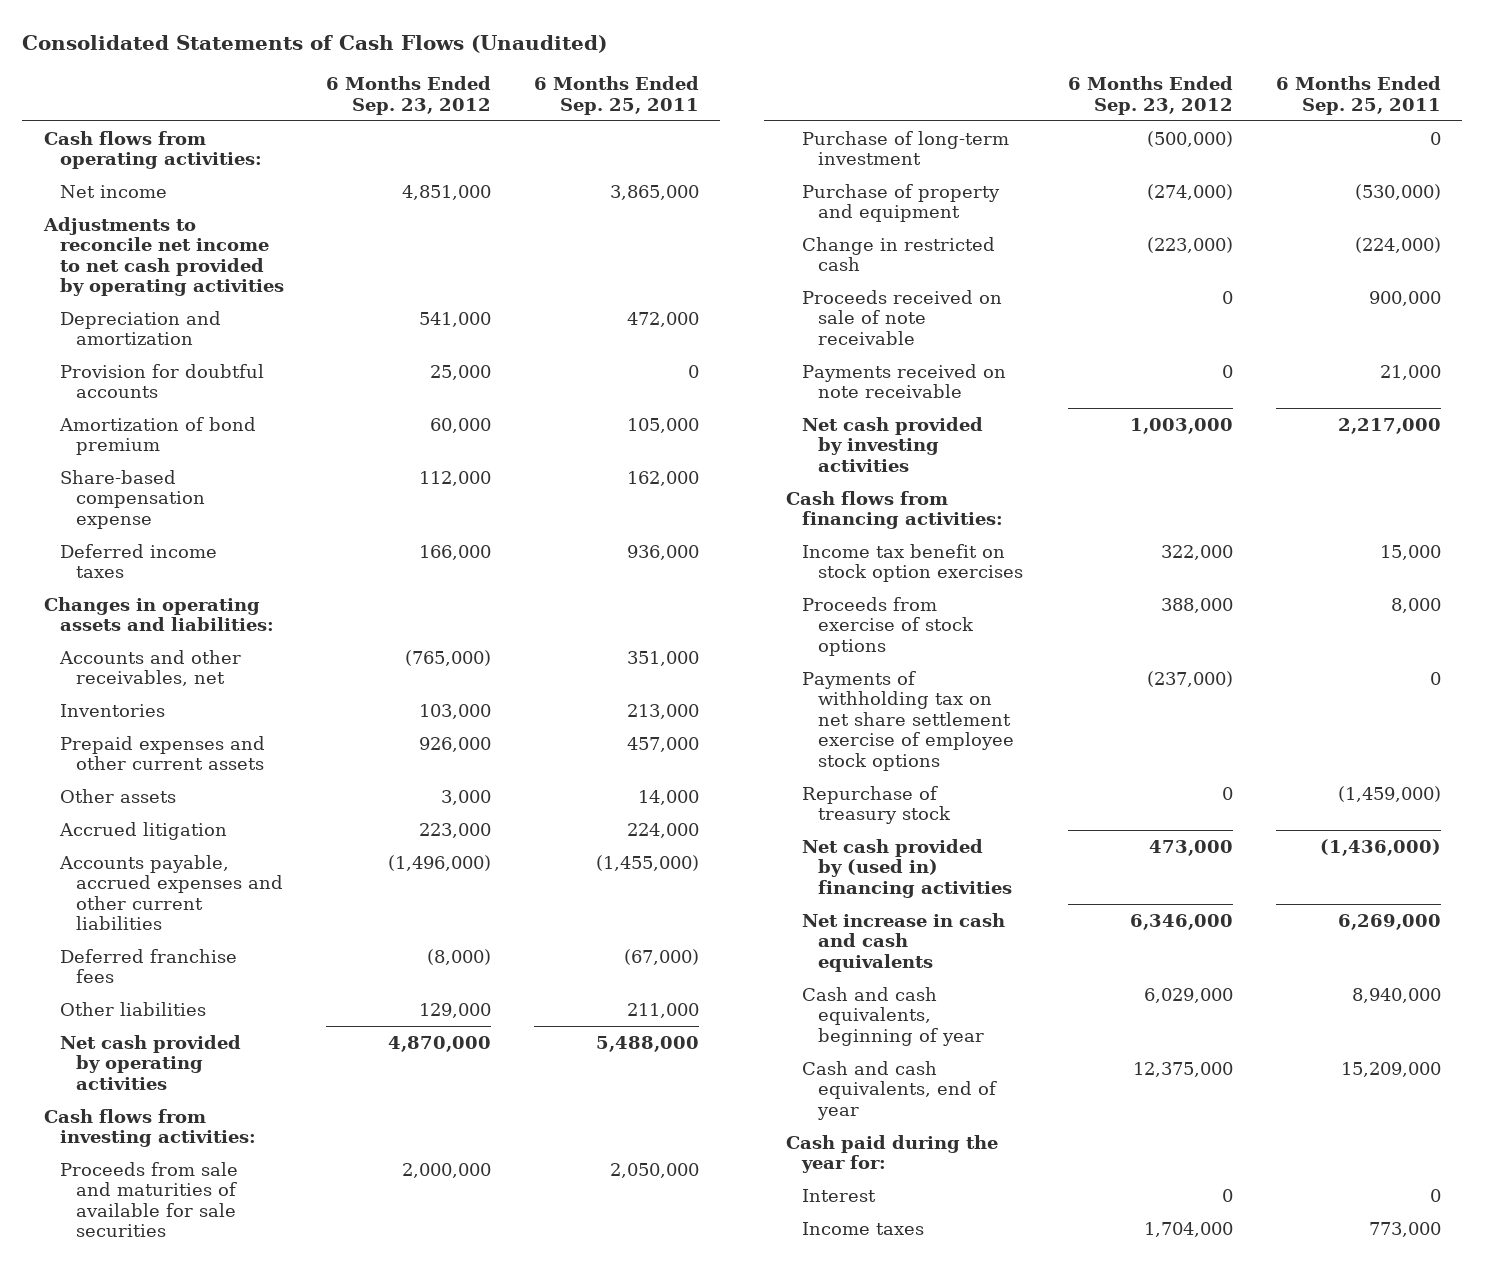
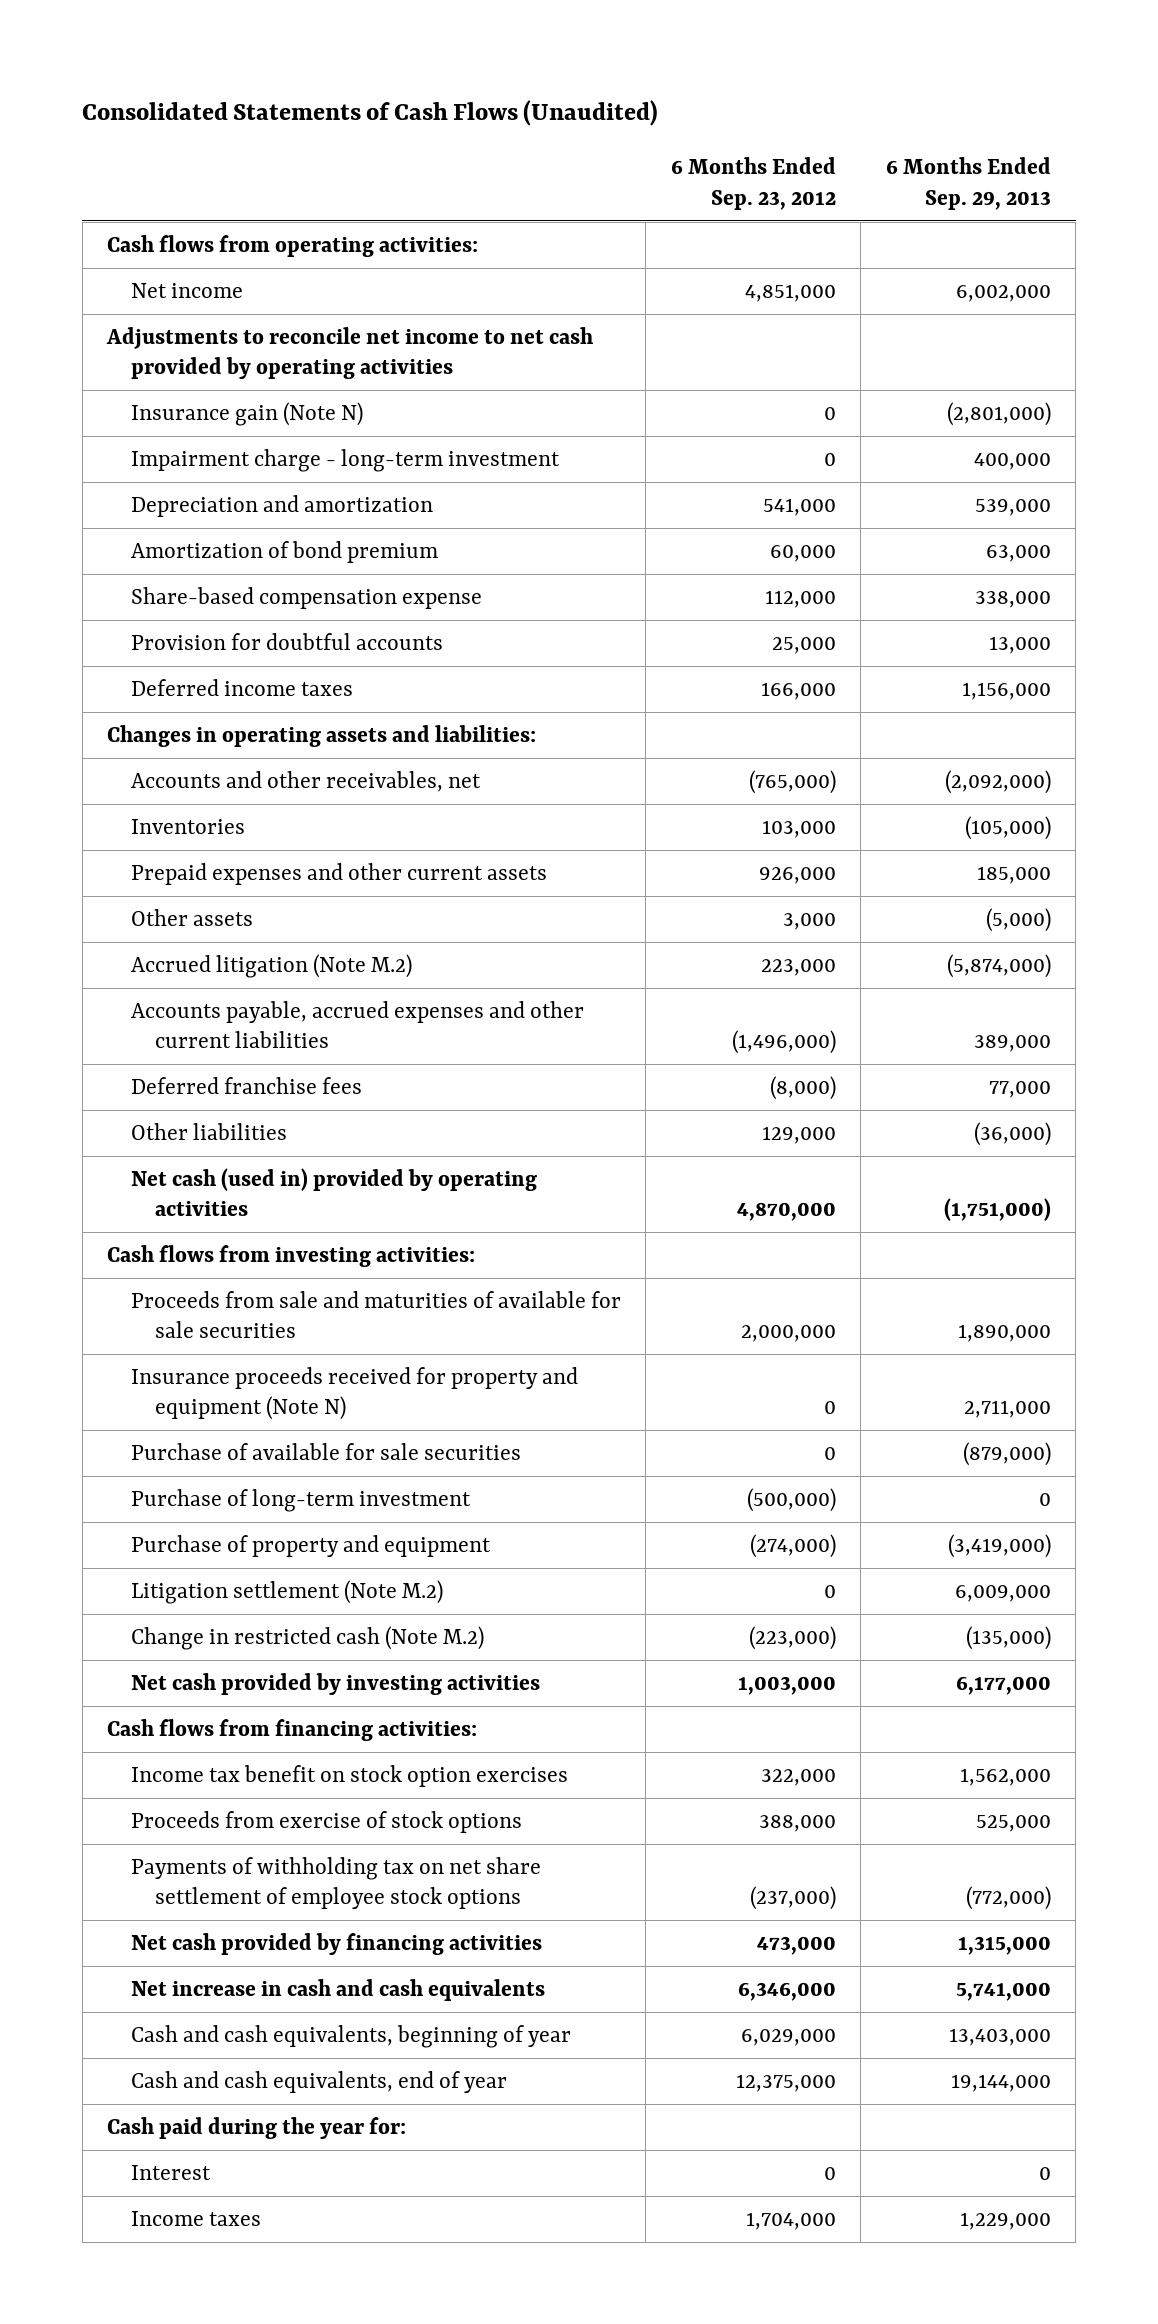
- | 6 Months Ended Sep. 23, 2012 | 6 Months Ended Sep. 25, 2011
+ | 6 Months Ended Sep. 23, 2012 | 6 Months Ended Sep. 29, 2013
+ Insurance gain (Note N) | 0 | (2,801,000)
+ Impairment charge - long-term investment | 0 | 400,000
moved down: Provision for doubtful accounts | 25,000 | 13,000
- Accrued litigation | 223,000 | 224,000
+ Accrued litigation (Note M.2) | 223,000 | (5,874,000)
- Net cash provided by operating activities | 4,870,000 | 5,488,000
+ Net cash (used in) provided by operating activities | 4,870,000 | (1,751,000)
+ Insurance proceeds received for property and equipment (Note N) | 0 | 2,711,000
+ Purchase of available for sale securities | 0 | (879,000)
- Change in restricted cash | (223,000) | (224,000)
- Proceeds received on sale of note receivable | 0 | 900,000
- Payments received on note receivable | 0 | 21,000
+ Litigation settlement (Note M.2) | 0 | 6,009,000
+ Change in restricted cash (Note M.2) | (223,000) | (135,000)
- Payments of withholding tax on net share settlement exercise of employee stock options | (237,000) | 0
- Repurchase of treasury stock | 0 | (1,459,000)
- Net cash provided by (used in) financing activities | 473,000 | (1,436,000)
+ Payments of withholding tax on net share settlement of employee stock options | (237,000) | (772,000)
+ Net cash provided by financing activities | 473,000 | 1,315,000

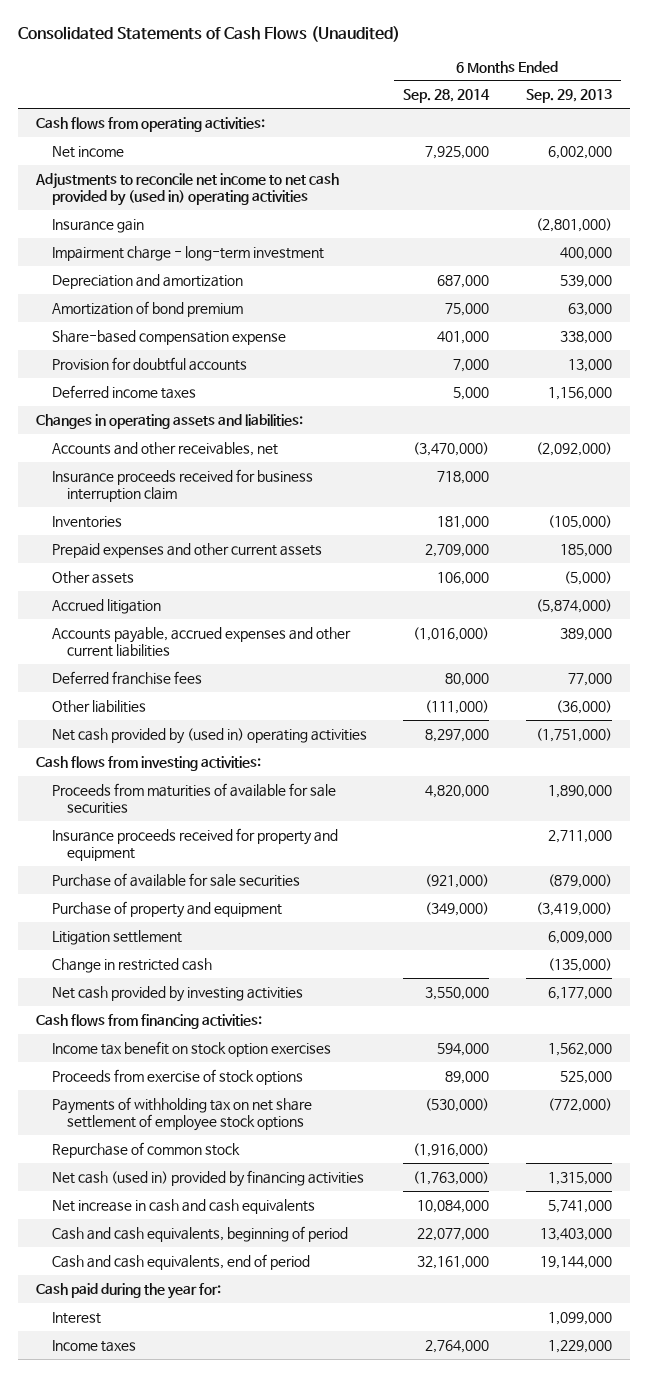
- | 6 Months Ended Sep. 23, 2012 | 6 Months Ended Sep. 29, 2013
+ | 6 Months Ended Sep. 28, 2014 | 6 Months Ended Sep. 29, 2013
- Adjustments to reconcile net income to net cash provided by operating activities
- Insurance gain (Note N) | 0 | (2,801,000)
+ Adjustments to reconcile net income to net cash provided by (used in) operating activities
+ Insurance gain | | (2,801,000)
+ Insurance proceeds received for business interruption claim | 718,000 |
- Accrued litigation (Note M.2) | 223,000 | (5,874,000)
+ Accrued litigation | | (5,874,000)
- Net cash (used in) provided by operating activities | 4,870,000 | (1,751,000)
+ Net cash provided by (used in) operating activities | 8,297,000 | (1,751,000)
- Proceeds from sale and maturities of available for sale securities | 2,000,000 | 1,890,000
- Insurance proceeds received for property and equipment (Note N) | 0 | 2,711,000
+ Proceeds from maturities of available for sale securities | 4,820,000 | 1,890,000
+ Insurance proceeds received for property and equipment | | 2,711,000
- Purchase of long-term investment | (500,000) | 0
- Litigation settlement (Note M.2) | 0 | 6,009,000
- Change in restricted cash (Note M.2) | (223,000) | (135,000)
+ Litigation settlement | | 6,009,000
+ Change in restricted cash | | (135,000)
- Net cash provided by financing activities | 473,000 | 1,315,000
+ Repurchase of common stock | (1,916,000) |
+ Net cash (used in) provided by financing activities | (1,763,000) | 1,315,000
- Cash and cash equivalents, beginning of year | 6,029,000 | 13,403,000
- Cash and cash equivalents, end of year | 12,375,000 | 19,144,000
+ Cash and cash equivalents, beginning of period | 22,077,000 | 13,403,000
+ Cash and cash equivalents, end of period | 32,161,000 | 19,144,000
- Interest | 0 | 0
+ Interest | | 1,099,000

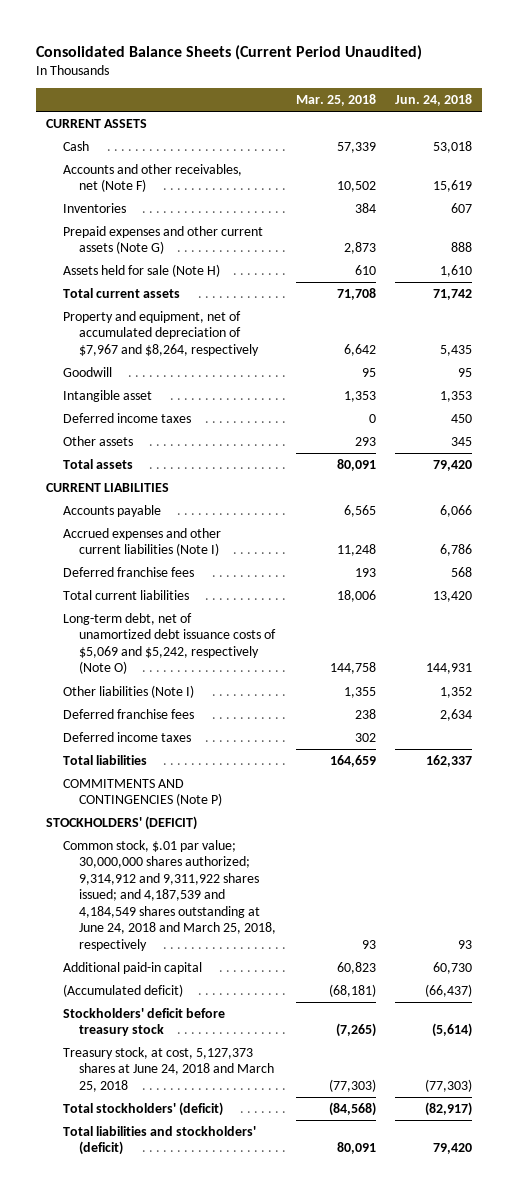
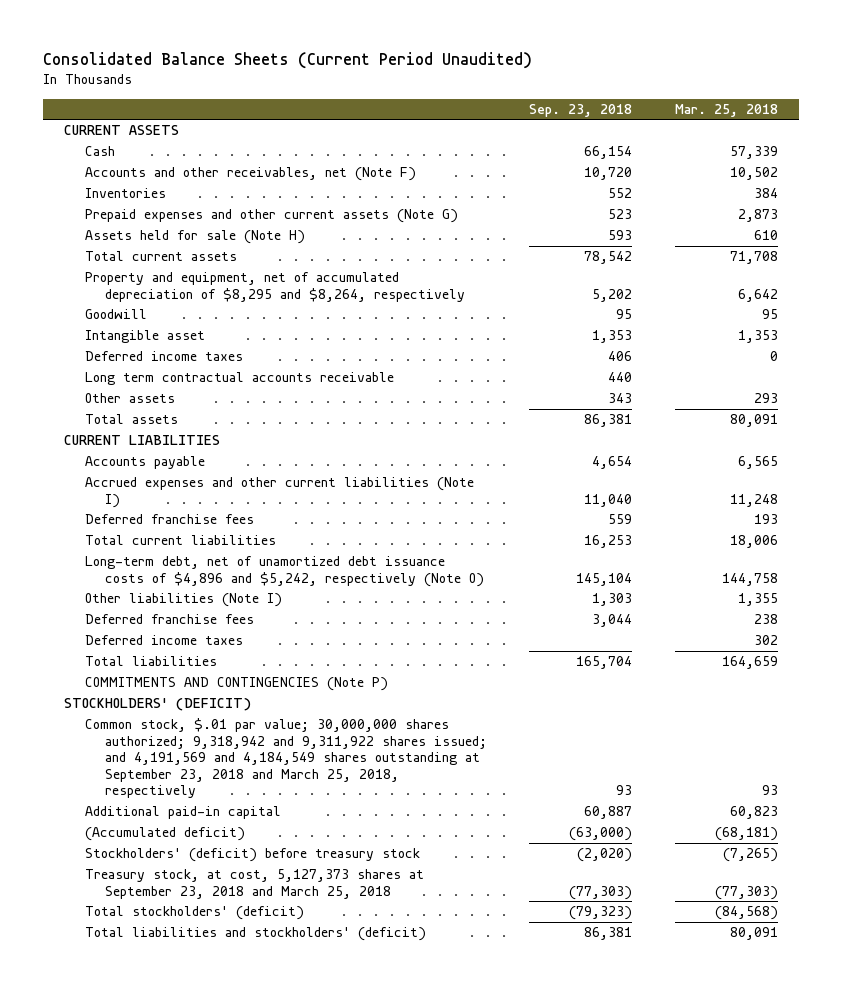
- | Mar. 25, 2018 | Jun. 24, 2018
+ | Sep. 23, 2018 | Mar. 25, 2018
- Property and equipment, net of accumulated depreciation of $7,967 and $8,264, respectively | 6,642 | 5,435
+ Property and equipment, net of accumulated depreciation of $8,295 and $8,264, respectively | 5,202 | 6,642
+ Long term contractual accounts receivable | 440 |
- Long-term debt, net of unamortized debt issuance costs of $5,069 and $5,242, respectively (Note O) | 144,758 | 144,931
+ Long-term debt, net of unamortized debt issuance costs of $4,896 and $5,242, respectively (Note O) | 145,104 | 144,758
- Common stock, $.01 par value; 30,000,000 shares authorized; 9,314,912 and 9,311,922 shares issued; and 4,187,539 and 4,184,549 shares outstanding at June 24, 2018 and March 25, 2018, respectively | 93 | 93
+ Common stock, $.01 par value; 30,000,000 shares authorized; 9,318,942 and 9,311,922 shares issued; and 4,191,569 and 4,184,549 shares outstanding at September 23, 2018 and March 25, 2018, respectively | 93 | 93
- Stockholders' deficit before treasury stock | (7,265) | (5,614)
- Treasury stock, at cost, 5,127,373 shares at June 24, 2018 and March 25, 2018 | (77,303) | (77,303)
+ Stockholders' (deficit) before treasury stock | (2,020) | (7,265)
+ Treasury stock, at cost, 5,127,373 shares at September 23, 2018 and March 25, 2018 | (77,303) | (77,303)

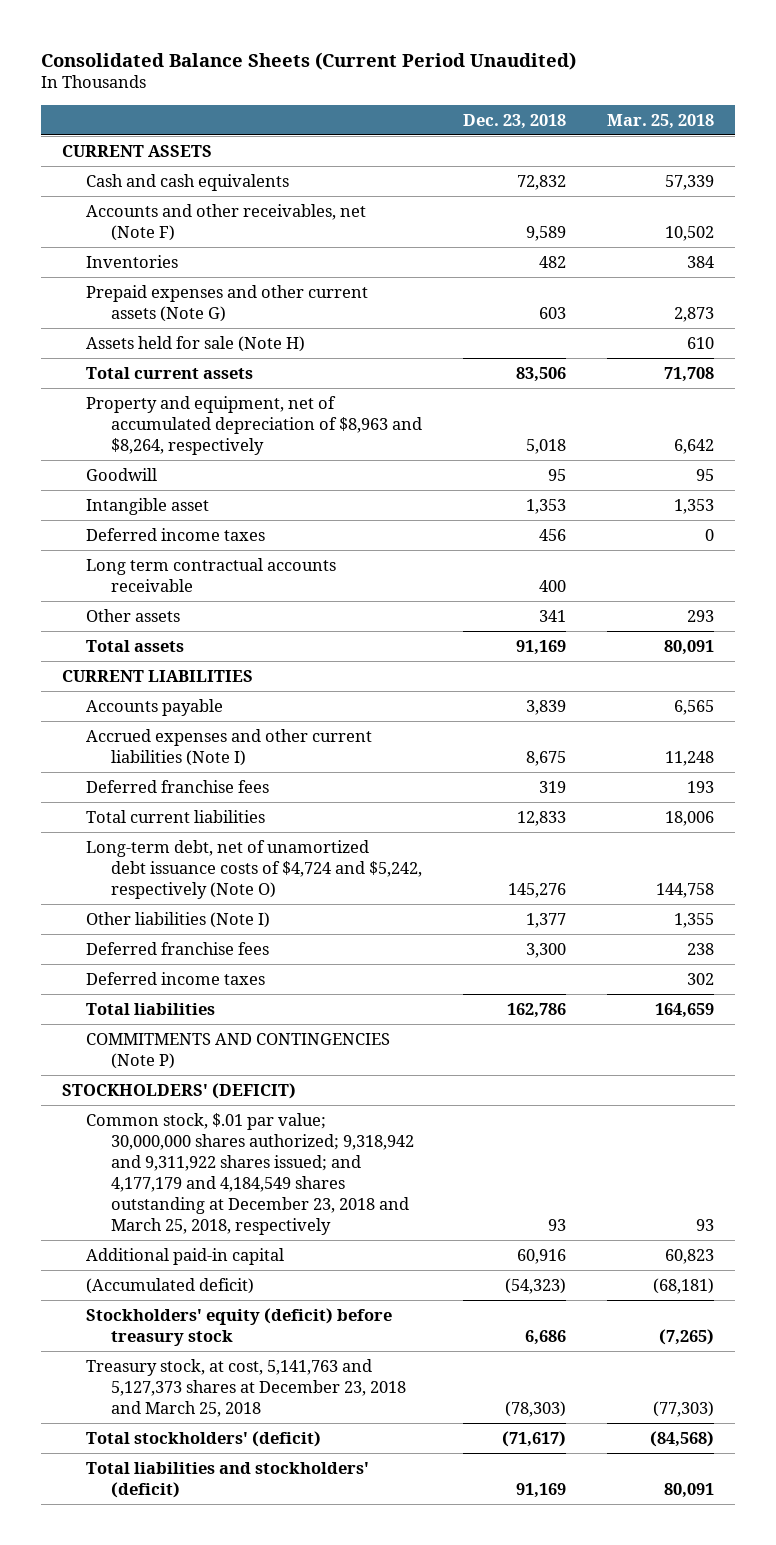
- | Sep. 23, 2018 | Mar. 25, 2018
+ | Dec. 23, 2018 | Mar. 25, 2018
- Cash | 66,154 | 57,339
+ Cash and cash equivalents | 72,832 | 57,339
- Property and equipment, net of accumulated depreciation of $8,295 and $8,264, respectively | 5,202 | 6,642
+ Property and equipment, net of accumulated depreciation of $8,963 and $8,264, respectively | 5,018 | 6,642
- Long-term debt, net of unamortized debt issuance costs of $4,896 and $5,242, respectively (Note O) | 145,104 | 144,758
+ Long-term debt, net of unamortized debt issuance costs of $4,724 and $5,242, respectively (Note O) | 145,276 | 144,758
- Common stock, $.01 par value; 30,000,000 shares authorized; 9,318,942 and 9,311,922 shares issued; and 4,191,569 and 4,184,549 shares outstanding at September 23, 2018 and March 25, 2018, respectively | 93 | 93
+ Common stock, $.01 par value; 30,000,000 shares authorized; 9,318,942 and 9,311,922 shares issued; and 4,177,179 and 4,184,549 shares outstanding at December 23, 2018 and March 25, 2018, respectively | 93 | 93
- Stockholders' (deficit) before treasury stock | (2,020) | (7,265)
- Treasury stock, at cost, 5,127,373 shares at September 23, 2018 and March 25, 2018 | (77,303) | (77,303)
+ Stockholders' equity (deficit) before treasury stock | 6,686 | (7,265)
+ Treasury stock, at cost, 5,141,763 and 5,127,373 shares at December 23, 2018 and March 25, 2018 | (78,303) | (77,303)

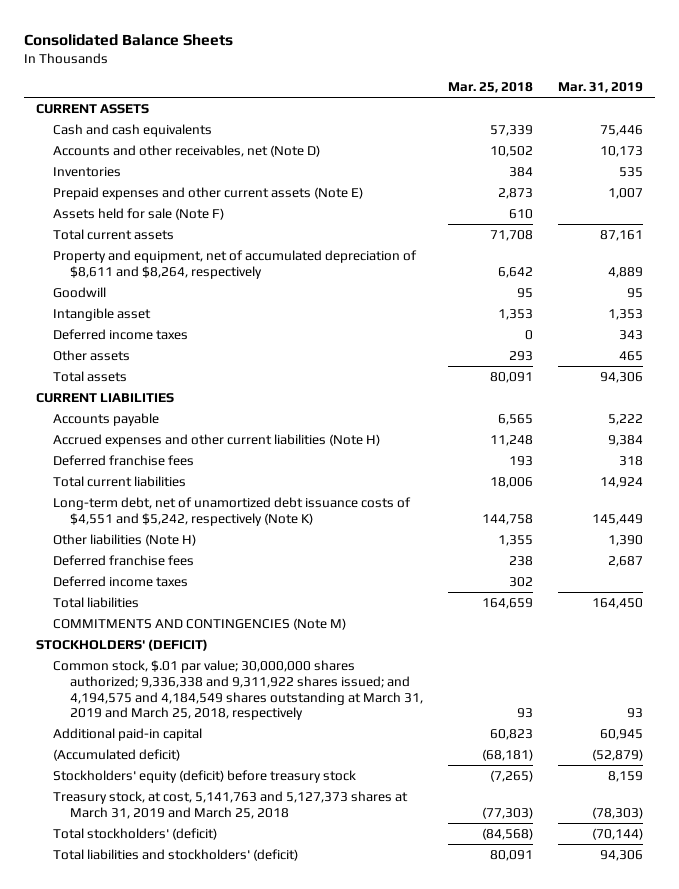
- Consolidated Balance Sheets (Current Period Unaudited)
+ Consolidated Balance Sheets
- | Dec. 23, 2018 | Mar. 25, 2018
+ | Mar. 25, 2018 | Mar. 31, 2019
- Accounts and other receivables, net (Note F) | 9,589 | 10,502
+ Accounts and other receivables, net (Note D) | 10,502 | 10,173
- Prepaid expenses and other current assets (Note G) | 603 | 2,873
- Assets held for sale (Note H) | | 610
+ Prepaid expenses and other current assets (Note E) | 2,873 | 1,007
+ Assets held for sale (Note F) | 610 |
- Property and equipment, net of accumulated depreciation of $8,963 and $8,264, respectively | 5,018 | 6,642
+ Property and equipment, net of accumulated depreciation of $8,611 and $8,264, respectively | 6,642 | 4,889
- Long term contractual accounts receivable | 400 |
- Accrued expenses and other current liabilities (Note I) | 8,675 | 11,248
+ Accrued expenses and other current liabilities (Note H) | 11,248 | 9,384
- Long-term debt, net of unamortized debt issuance costs of $4,724 and $5,242, respectively (Note O) | 145,276 | 144,758
- Other liabilities (Note I) | 1,377 | 1,355
+ Long-term debt, net of unamortized debt issuance costs of $4,551 and $5,242, respectively (Note K) | 144,758 | 145,449
+ Other liabilities (Note H) | 1,355 | 1,390
- COMMITMENTS AND CONTINGENCIES (Note P)
+ COMMITMENTS AND CONTINGENCIES (Note M)
- Common stock, $.01 par value; 30,000,000 shares authorized; 9,318,942 and 9,311,922 shares issued; and 4,177,179 and 4,184,549 shares outstanding at December 23, 2018 and March 25, 2018, respectively | 93 | 93
+ Common stock, $.01 par value; 30,000,000 shares authorized; 9,336,338 and 9,311,922 shares issued; and 4,194,575 and 4,184,549 shares outstanding at March 31, 2019 and March 25, 2018, respectively | 93 | 93
- Treasury stock, at cost, 5,141,763 and 5,127,373 shares at December 23, 2018 and March 25, 2018 | (78,303) | (77,303)
+ Treasury stock, at cost, 5,141,763 and 5,127,373 shares at March 31, 2019 and March 25, 2018 | (77,303) | (78,303)

